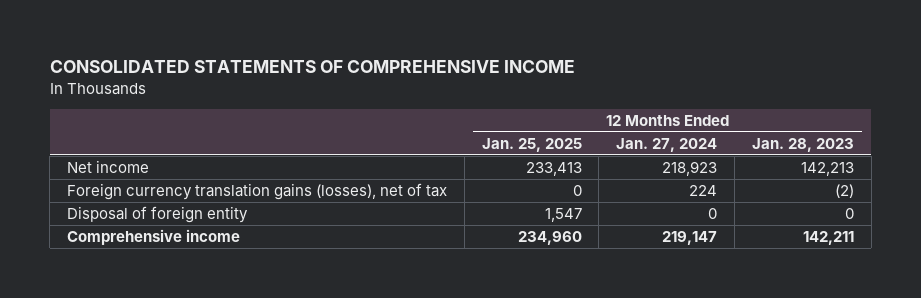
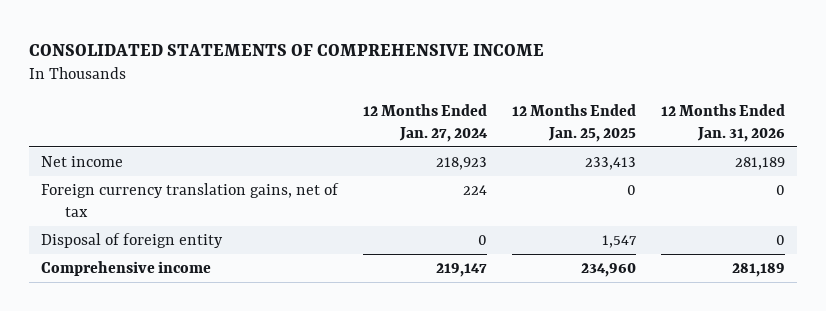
- | 12 Months Ended Jan. 25, 2025 | 12 Months Ended Jan. 27, 2024 | 12 Months Ended Jan. 28, 2023
+ | 12 Months Ended Jan. 27, 2024 | 12 Months Ended Jan. 25, 2025 | 12 Months Ended Jan. 31, 2026
- Foreign currency translation gains (losses), net of tax | 0 | 224 | (2)
+ Foreign currency translation gains, net of tax | 224 | 0 | 0

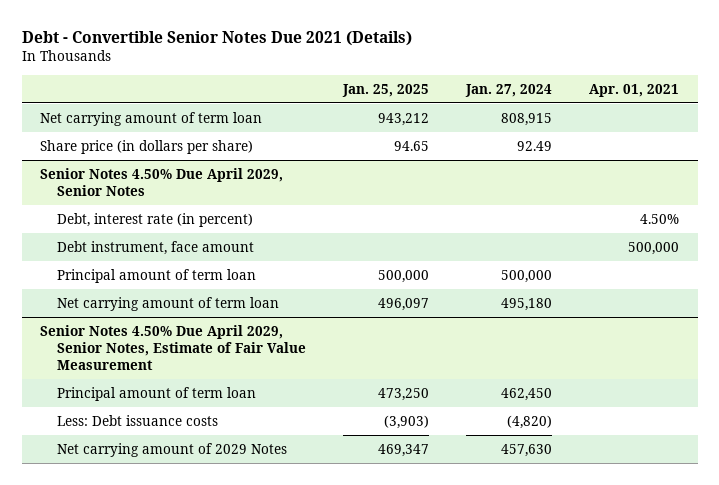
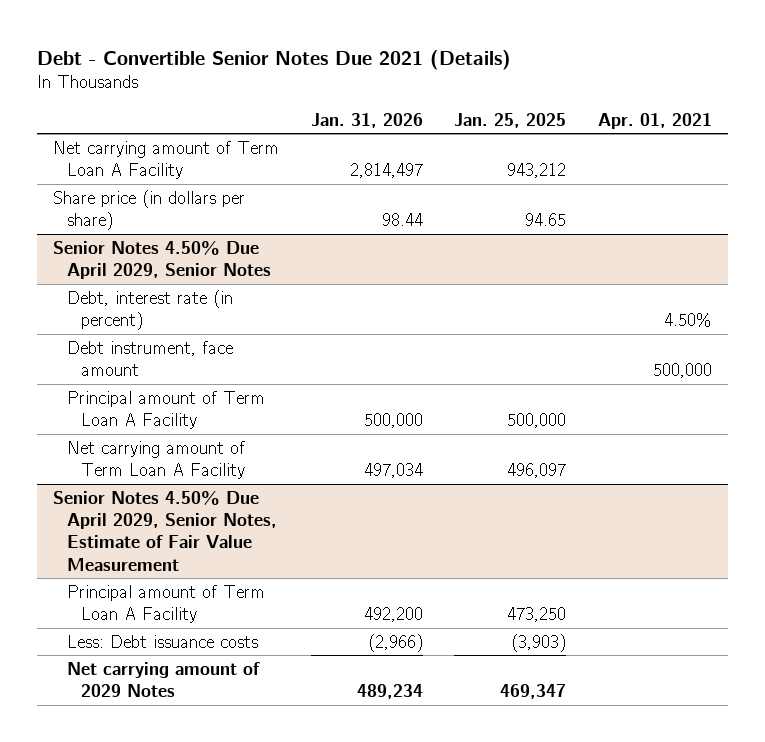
- | Jan. 25, 2025 | Jan. 27, 2024 | Apr. 01, 2021
+ | Jan. 31, 2026 | Jan. 25, 2025 | Apr. 01, 2021
- Net carrying amount of term loan | 943,212 | 808,915 |
+ Net carrying amount of Term Loan A Facility | 2,814,497 | 943,212 |
@ Senior Notes 4.50% Due April 2029, Senior Notes
- Principal amount of term loan | 500,000 | 500,000 |
- Net carrying amount of term loan | 496,097 | 495,180 |
+ Principal amount of Term Loan A Facility | 500,000 | 500,000 |
+ Net carrying amount of Term Loan A Facility | 497,034 | 496,097 |
@ Senior Notes 4.50% Due April 2029, Senior Notes, Estimate of Fair Value Measurement
- Principal amount of term loan | 473,250 | 462,450 |
+ Principal amount of Term Loan A Facility | 492,200 | 473,250 |

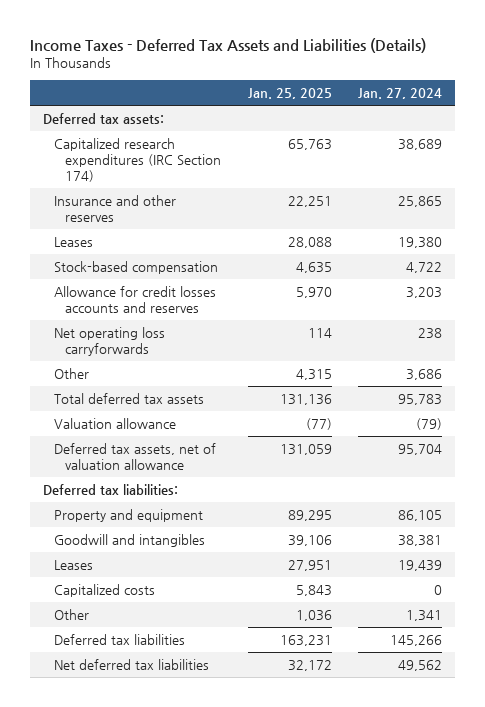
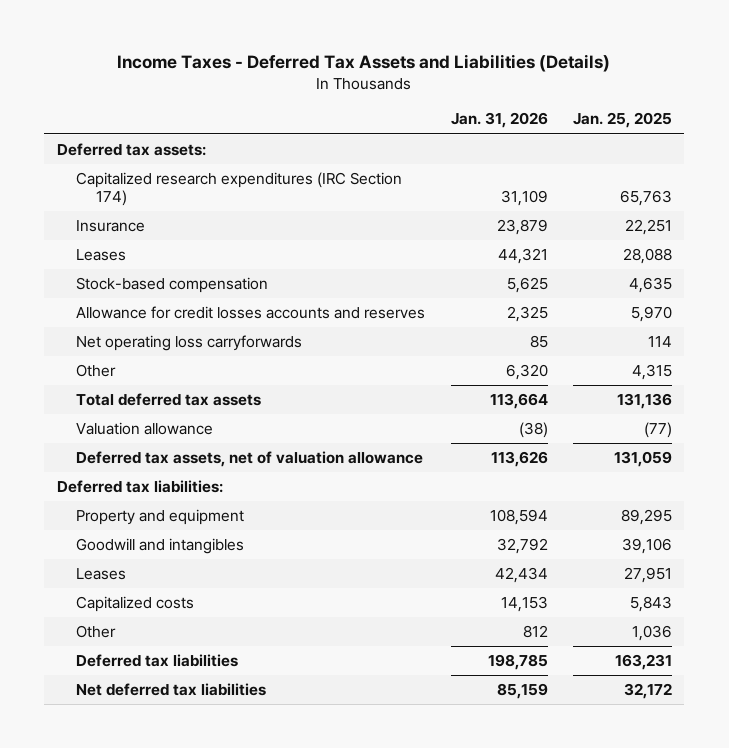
- | Jan. 25, 2025 | Jan. 27, 2024
+ | Jan. 31, 2026 | Jan. 25, 2025
- Insurance and other reserves | 22,251 | 25,865
+ Insurance | 23,879 | 22,251

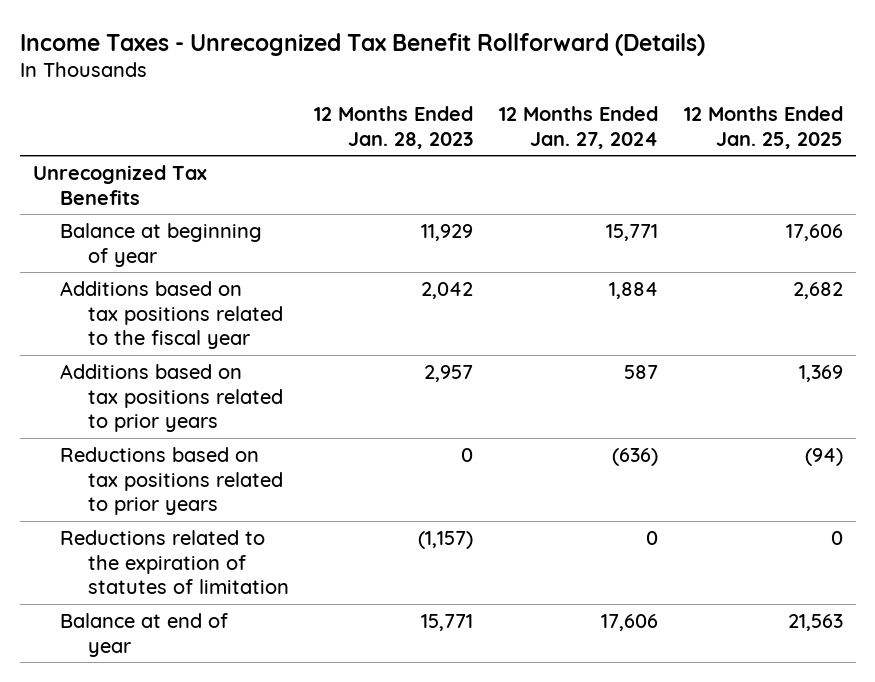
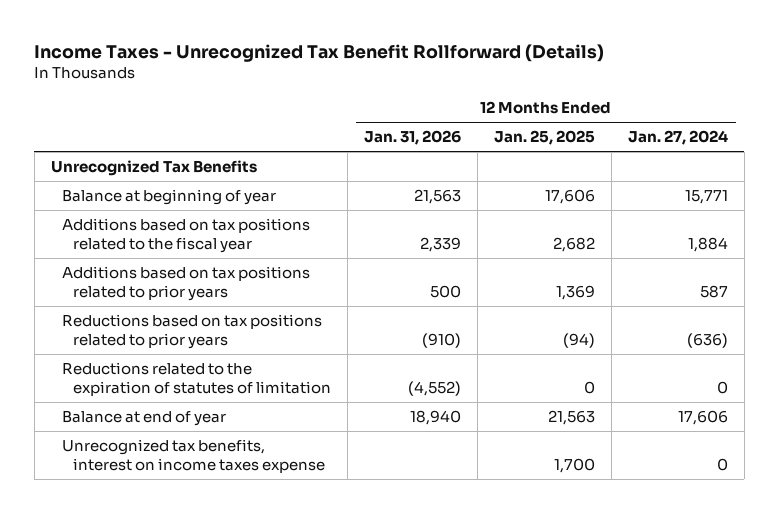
- | 12 Months Ended Jan. 28, 2023 | 12 Months Ended Jan. 27, 2024 | 12 Months Ended Jan. 25, 2025
+ | 12 Months Ended Jan. 31, 2026 | 12 Months Ended Jan. 25, 2025 | 12 Months Ended Jan. 27, 2024
+ Unrecognized tax benefits, interest on income taxes expense | | 1,700 | 0

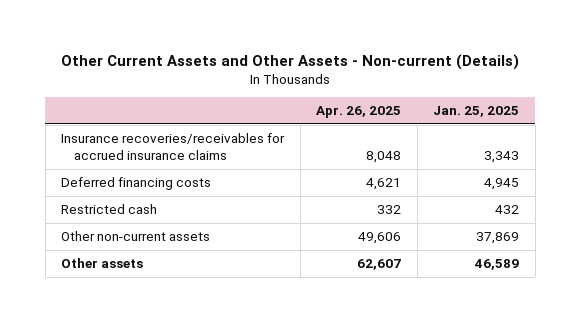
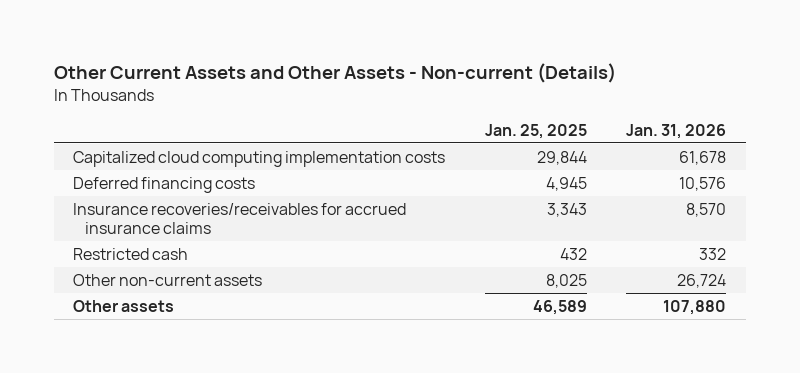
- | Apr. 26, 2025 | Jan. 25, 2025
+ | Jan. 25, 2025 | Jan. 31, 2026
+ Capitalized cloud computing implementation costs | 29,844 | 61,678
moved down: Insurance recoveries/receivables for accrued insurance claims | 3,343 | 8,570
- Other non-current assets | 49,606 | 37,869
+ Other non-current assets | 8,025 | 26,724

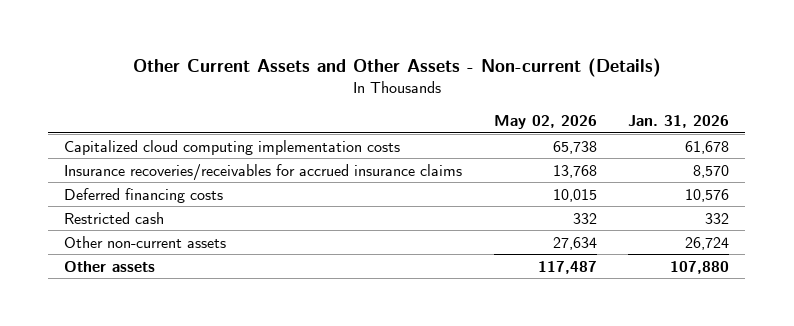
- | Jan. 25, 2025 | Jan. 31, 2026
+ | May 02, 2026 | Jan. 31, 2026
moved down: Deferred financing costs | 10,015 | 10,576

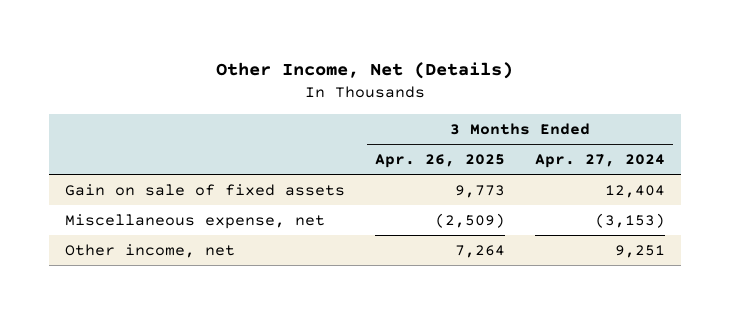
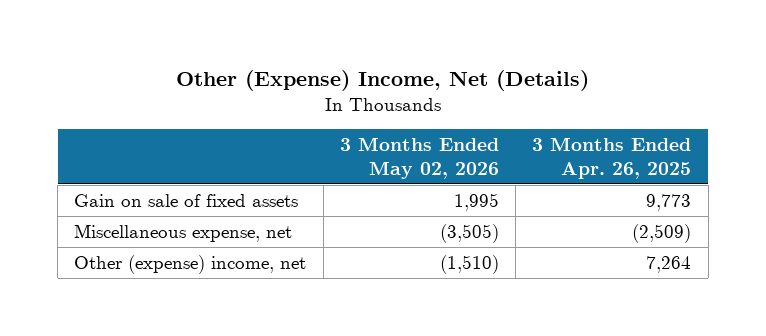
- Other Income, Net (Details)
+ Other (Expense) Income, Net (Details)
- | 3 Months Ended Apr. 26, 2025 | 3 Months Ended Apr. 27, 2024
+ | 3 Months Ended May 02, 2026 | 3 Months Ended Apr. 26, 2025
- Other income, net | 7,264 | 9,251
+ Other (expense) income, net | (1,510) | 7,264

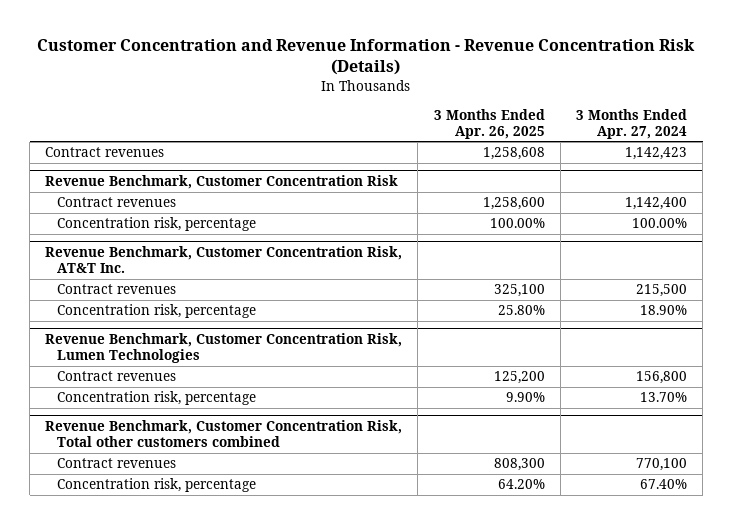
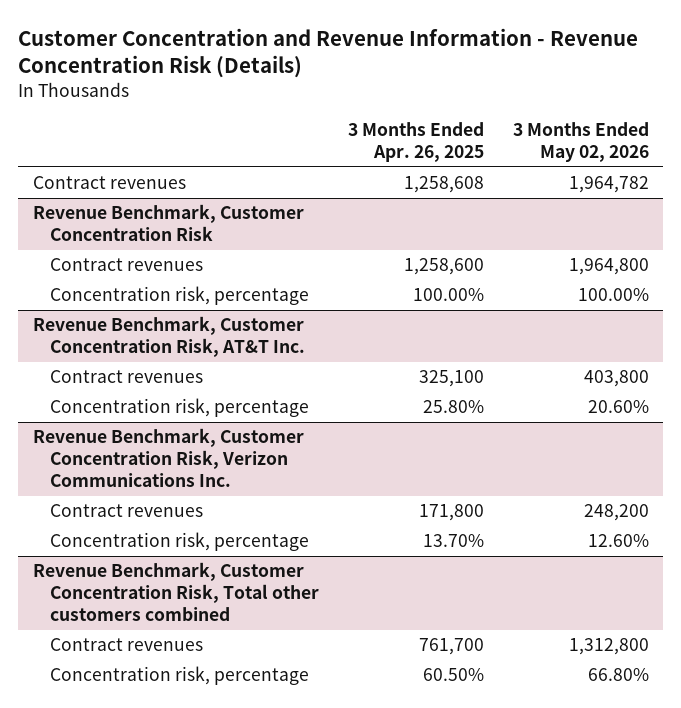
- | 3 Months Ended Apr. 26, 2025 | 3 Months Ended Apr. 27, 2024
+ | 3 Months Ended Apr. 26, 2025 | 3 Months Ended May 02, 2026
- Revenue Benchmark, Customer Concentration Risk, Lumen Technologies
- Contract revenues | 125,200 | 156,800
- Concentration risk, percentage | 9.90% | 13.70%
+ Revenue Benchmark, Customer Concentration Risk, Verizon Communications Inc.
+ Contract revenues | 171,800 | 248,200
+ Concentration risk, percentage | 13.70% | 12.60%
@ Revenue Benchmark, Customer Concentration Risk, Total other customers combined
- Contract revenues | 808,300 | 770,100
- Concentration risk, percentage | 64.20% | 67.40%
+ Contract revenues | 761,700 | 1,312,800
+ Concentration risk, percentage | 60.50% | 66.80%

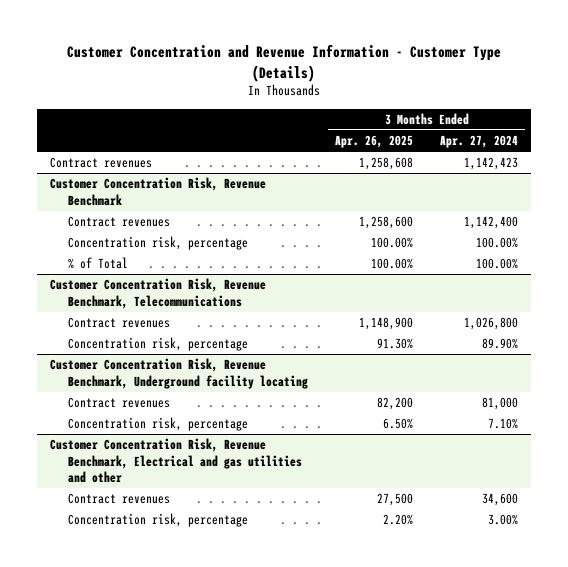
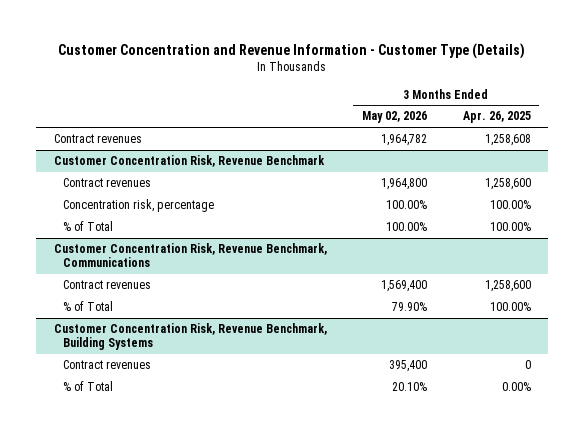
- | 3 Months Ended Apr. 26, 2025 | 3 Months Ended Apr. 27, 2024
+ | 3 Months Ended May 02, 2026 | 3 Months Ended Apr. 26, 2025
- Customer Concentration Risk, Revenue Benchmark, Telecommunications
- Contract revenues | 1,148,900 | 1,026,800
- Concentration risk, percentage | 91.30% | 89.90%
- Customer Concentration Risk, Revenue Benchmark, Underground facility locating
- Contract revenues | 82,200 | 81,000
- Concentration risk, percentage | 6.50% | 7.10%
- Customer Concentration Risk, Revenue Benchmark, Electrical and gas utilities and other
- Contract revenues | 27,500 | 34,600
- Concentration risk, percentage | 2.20% | 3.00%
+ Customer Concentration Risk, Revenue Benchmark, Communications
+ Contract revenues | 1,569,400 | 1,258,600
+ % of Total | 79.90% | 100.00%
+ Customer Concentration Risk, Revenue Benchmark, Building Systems
+ Contract revenues | 395,400 | 0
+ % of Total | 20.10% | 0.00%

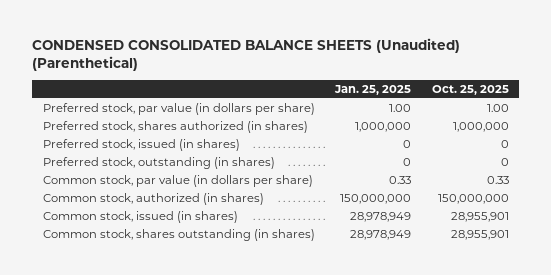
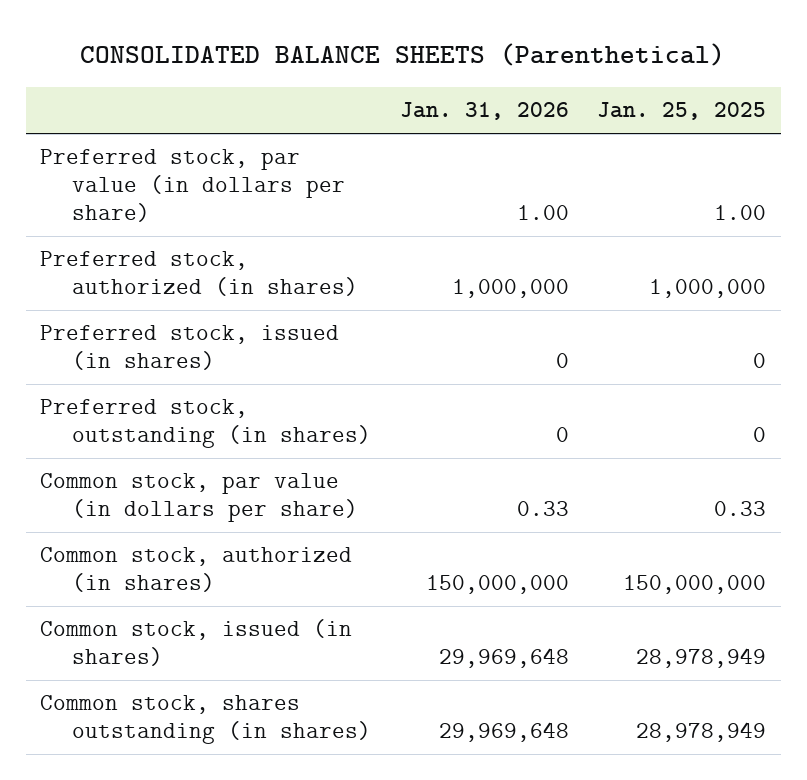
- CONDENSED CONSOLIDATED BALANCE SHEETS (Unaudited) (Parenthetical)
+ CONSOLIDATED BALANCE SHEETS (Parenthetical)
- | Jan. 25, 2025 | Oct. 25, 2025
+ | Jan. 31, 2026 | Jan. 25, 2025
- Preferred stock, shares authorized (in shares) | 1,000,000 | 1,000,000
+ Preferred stock, authorized (in shares) | 1,000,000 | 1,000,000

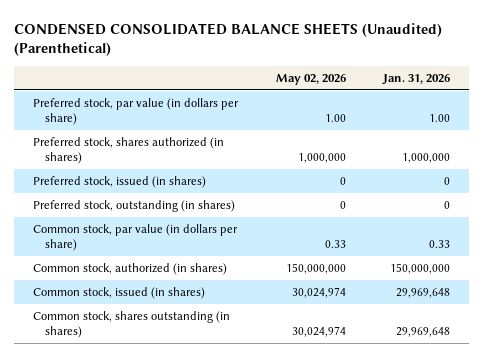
- CONSOLIDATED BALANCE SHEETS (Parenthetical)
+ CONDENSED CONSOLIDATED BALANCE SHEETS (Unaudited) (Parenthetical)
- | Jan. 31, 2026 | Jan. 25, 2025
+ | May 02, 2026 | Jan. 31, 2026
- Preferred stock, authorized (in shares) | 1,000,000 | 1,000,000
+ Preferred stock, shares authorized (in shares) | 1,000,000 | 1,000,000

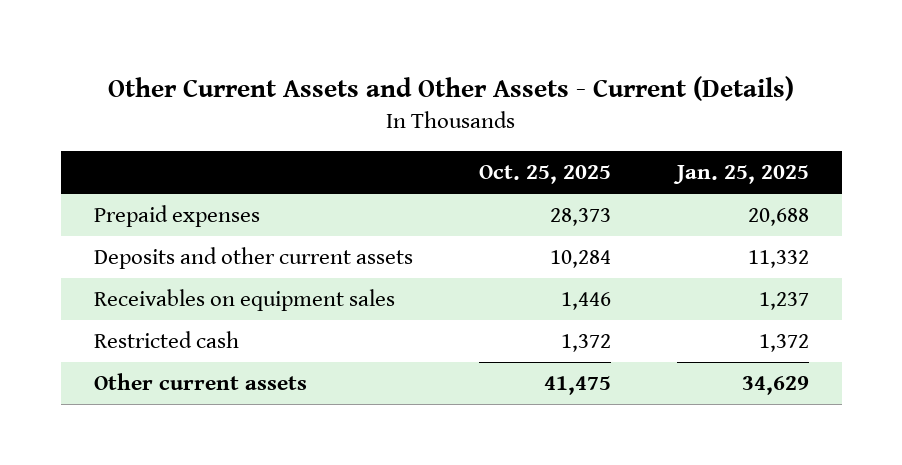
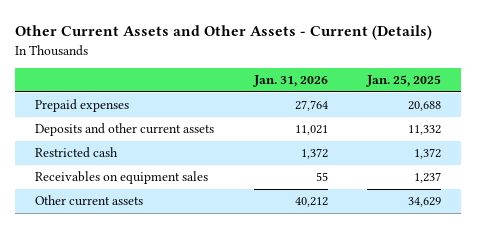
- | Oct. 25, 2025 | Jan. 25, 2025
+ | Jan. 31, 2026 | Jan. 25, 2025
moved down: Receivables on equipment sales | 55 | 1,237

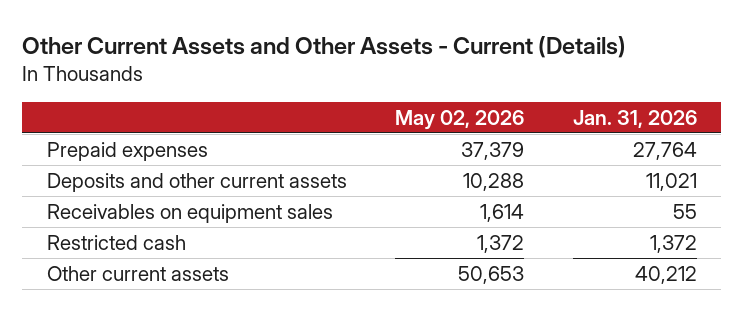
- | Jan. 31, 2026 | Jan. 25, 2025
+ | May 02, 2026 | Jan. 31, 2026
moved down: Restricted cash | 1,372 | 1,372

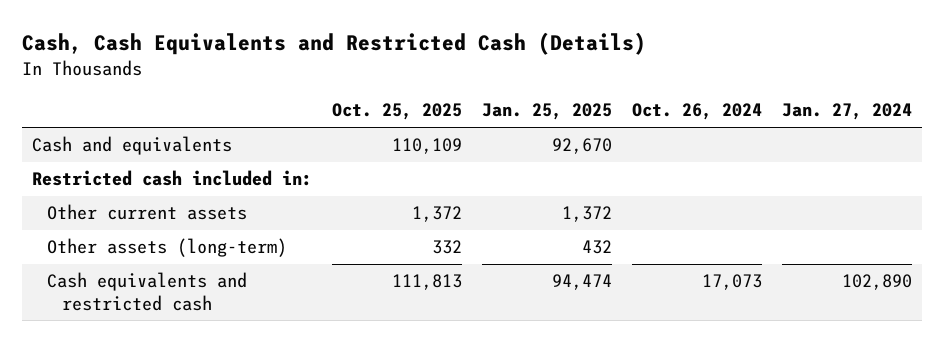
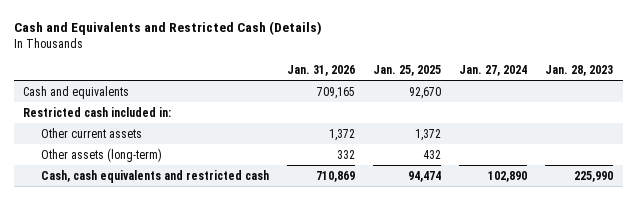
- Cash, Cash Equivalents and Restricted Cash (Details)
+ Cash and Equivalents and Restricted Cash (Details)
- | Oct. 25, 2025 | Jan. 25, 2025 | Oct. 26, 2024 | Jan. 27, 2024
+ | Jan. 31, 2026 | Jan. 25, 2025 | Jan. 27, 2024 | Jan. 28, 2023
- Cash equivalents and restricted cash | 111,813 | 94,474 | 17,073 | 102,890
+ Cash, cash equivalents and restricted cash | 710,869 | 94,474 | 102,890 | 225,990

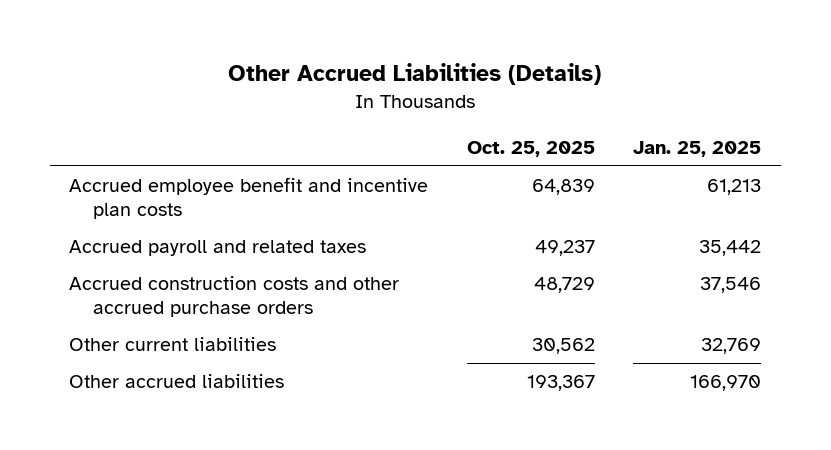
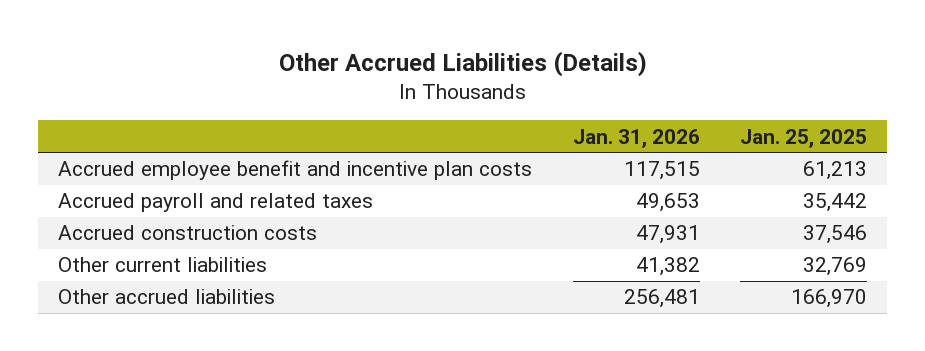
- | Oct. 25, 2025 | Jan. 25, 2025
+ | Jan. 31, 2026 | Jan. 25, 2025
- Accrued construction costs and other accrued purchase orders | 48,729 | 37,546
+ Accrued construction costs | 47,931 | 37,546

